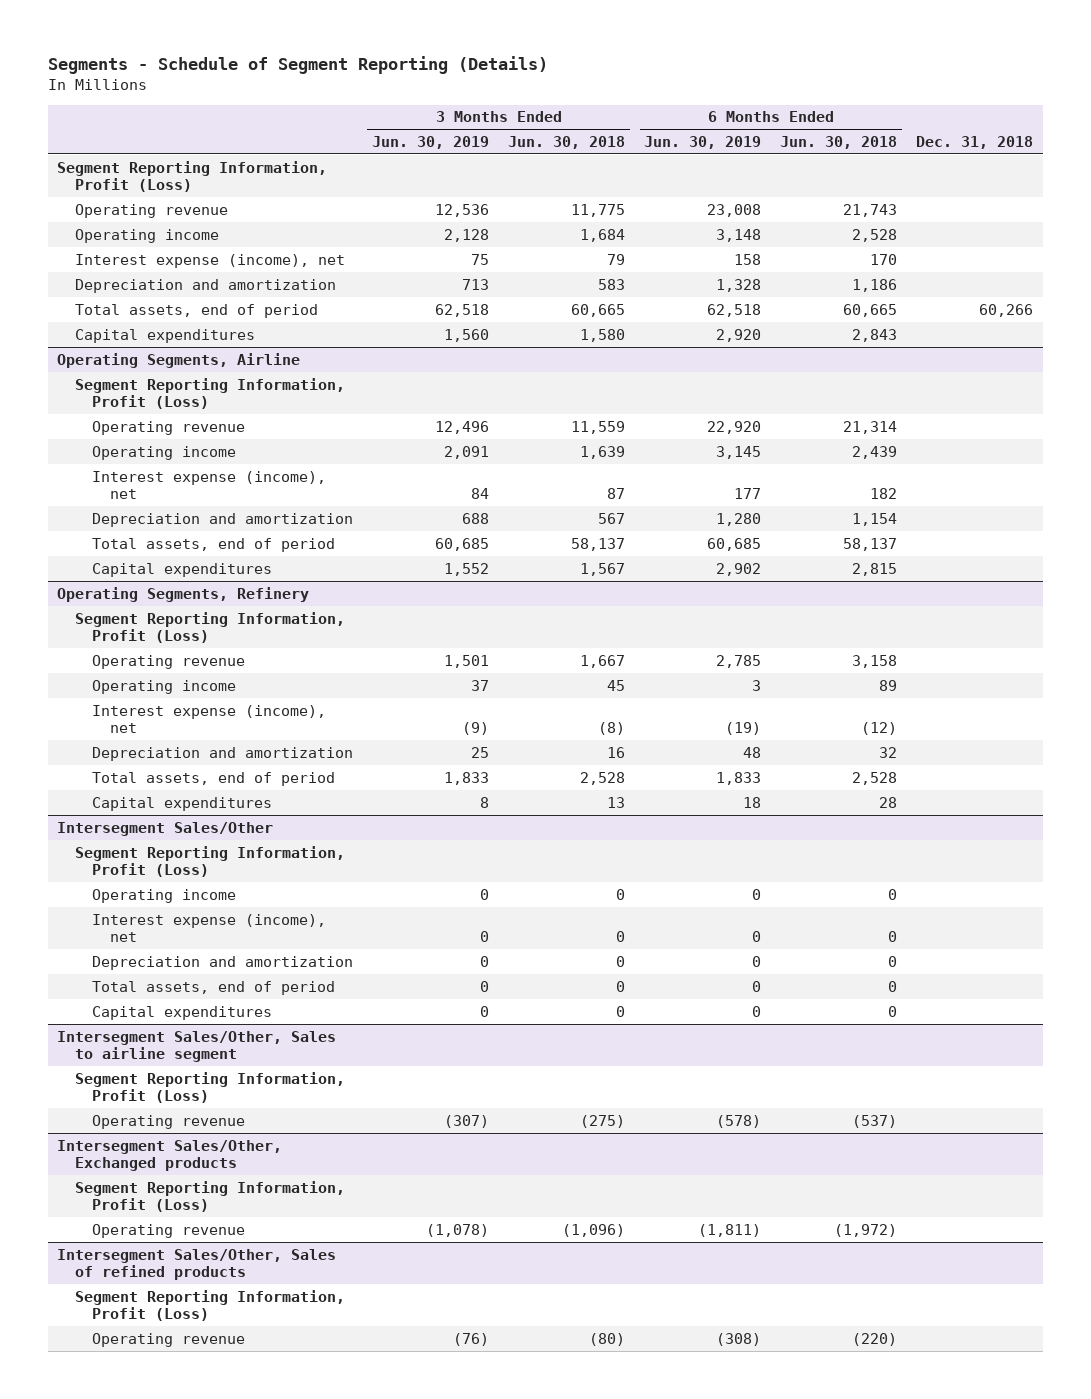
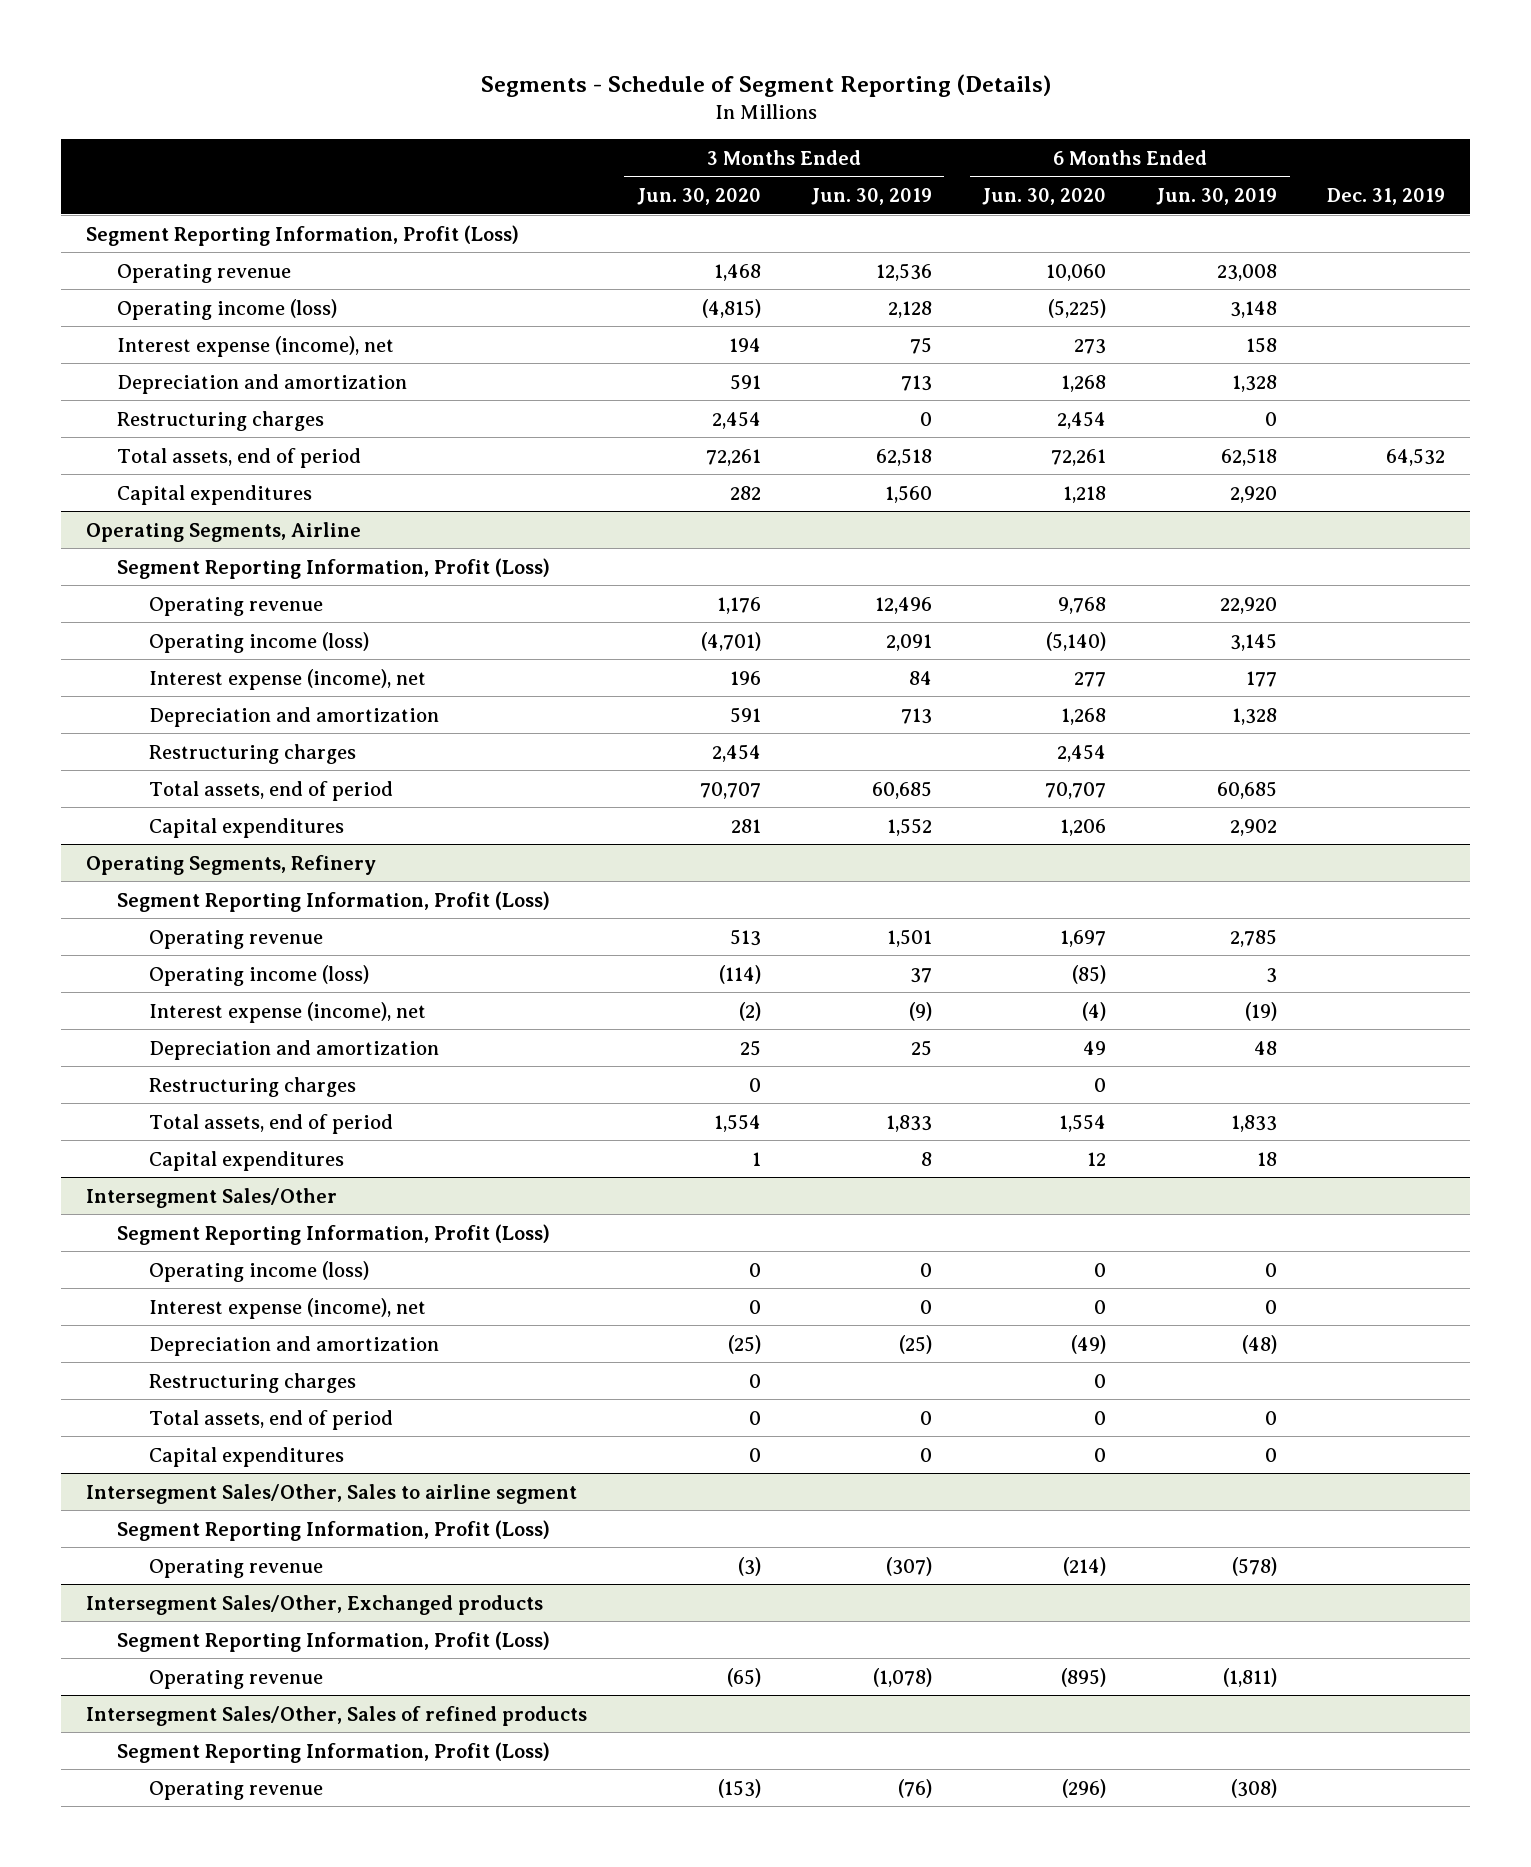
- | 3 Months Ended Jun. 30, 2019 | 3 Months Ended Jun. 30, 2018 | 6 Months Ended Jun. 30, 2019 | 6 Months Ended Jun. 30, 2018 | Dec. 31, 2018
+ | 3 Months Ended Jun. 30, 2020 | 3 Months Ended Jun. 30, 2019 | 6 Months Ended Jun. 30, 2020 | 6 Months Ended Jun. 30, 2019 | Dec. 31, 2019
- Operating income | 2,128 | 1,684 | 3,148 | 2,528 |
+ Operating income (loss) | (4,815) | 2,128 | (5,225) | 3,148 |
+ Restructuring charges | 2,454 | 0 | 2,454 | 0 |
@ Operating Segments, Airline
- Operating income | 2,091 | 1,639 | 3,145 | 2,439 |
+ Operating income (loss) | (4,701) | 2,091 | (5,140) | 3,145 |
- Depreciation and amortization | 688 | 567 | 1,280 | 1,154 |
+ Depreciation and amortization | 591 | 713 | 1,268 | 1,328 |
+ Restructuring charges | 2,454 | | 2,454 | |
@ Operating Segments, Refinery
- Operating income | 37 | 45 | 3 | 89 |
+ Operating income (loss) | (114) | 37 | (85) | 3 |
+ Restructuring charges | 0 | | 0 | |
@ Intersegment Sales/Other
- Operating income | 0 | 0 | 0 | 0 |
+ Operating income (loss) | 0 | 0 | 0 | 0 |
- Depreciation and amortization | 0 | 0 | 0 | 0 |
+ Depreciation and amortization | (25) | (25) | (49) | (48) |
+ Restructuring charges | 0 | | 0 | |

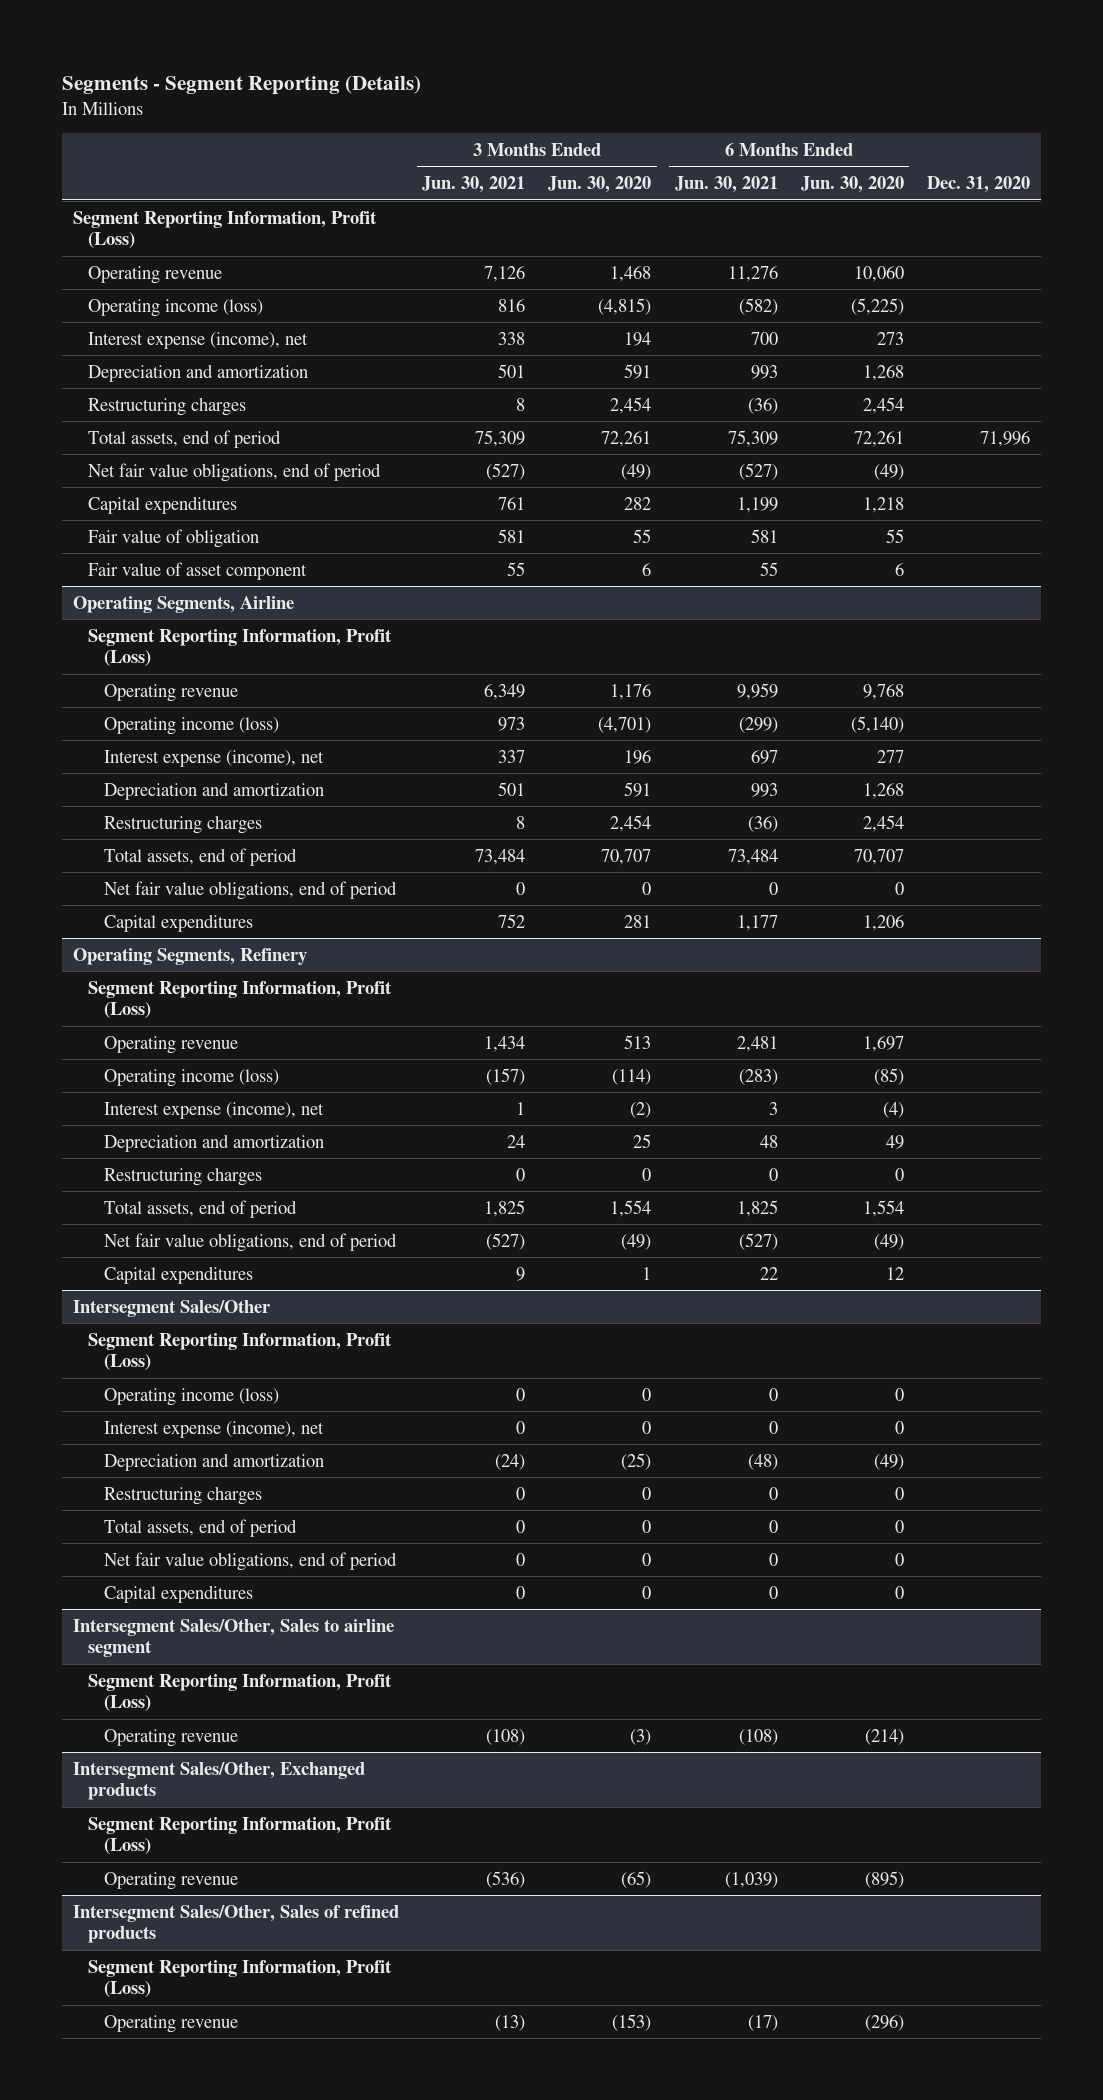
- Segments - Schedule of Segment Reporting (Details)
+ Segments - Segment Reporting (Details)
- | 3 Months Ended Jun. 30, 2020 | 3 Months Ended Jun. 30, 2019 | 6 Months Ended Jun. 30, 2020 | 6 Months Ended Jun. 30, 2019 | Dec. 31, 2019
+ | 3 Months Ended Jun. 30, 2021 | 3 Months Ended Jun. 30, 2020 | 6 Months Ended Jun. 30, 2021 | 6 Months Ended Jun. 30, 2020 | Dec. 31, 2020
+ Net fair value obligations, end of period | (527) | (49) | (527) | (49) |
+ Fair value of obligation | 581 | 55 | 581 | 55 |
+ Fair value of asset component | 55 | 6 | 55 | 6 |
@ Operating Segments, Airline
+ Net fair value obligations, end of period | 0 | 0 | 0 | 0 |
@ Operating Segments, Refinery
+ Net fair value obligations, end of period | (527) | (49) | (527) | (49) |
@ Intersegment Sales/Other
+ Net fair value obligations, end of period | 0 | 0 | 0 | 0 |

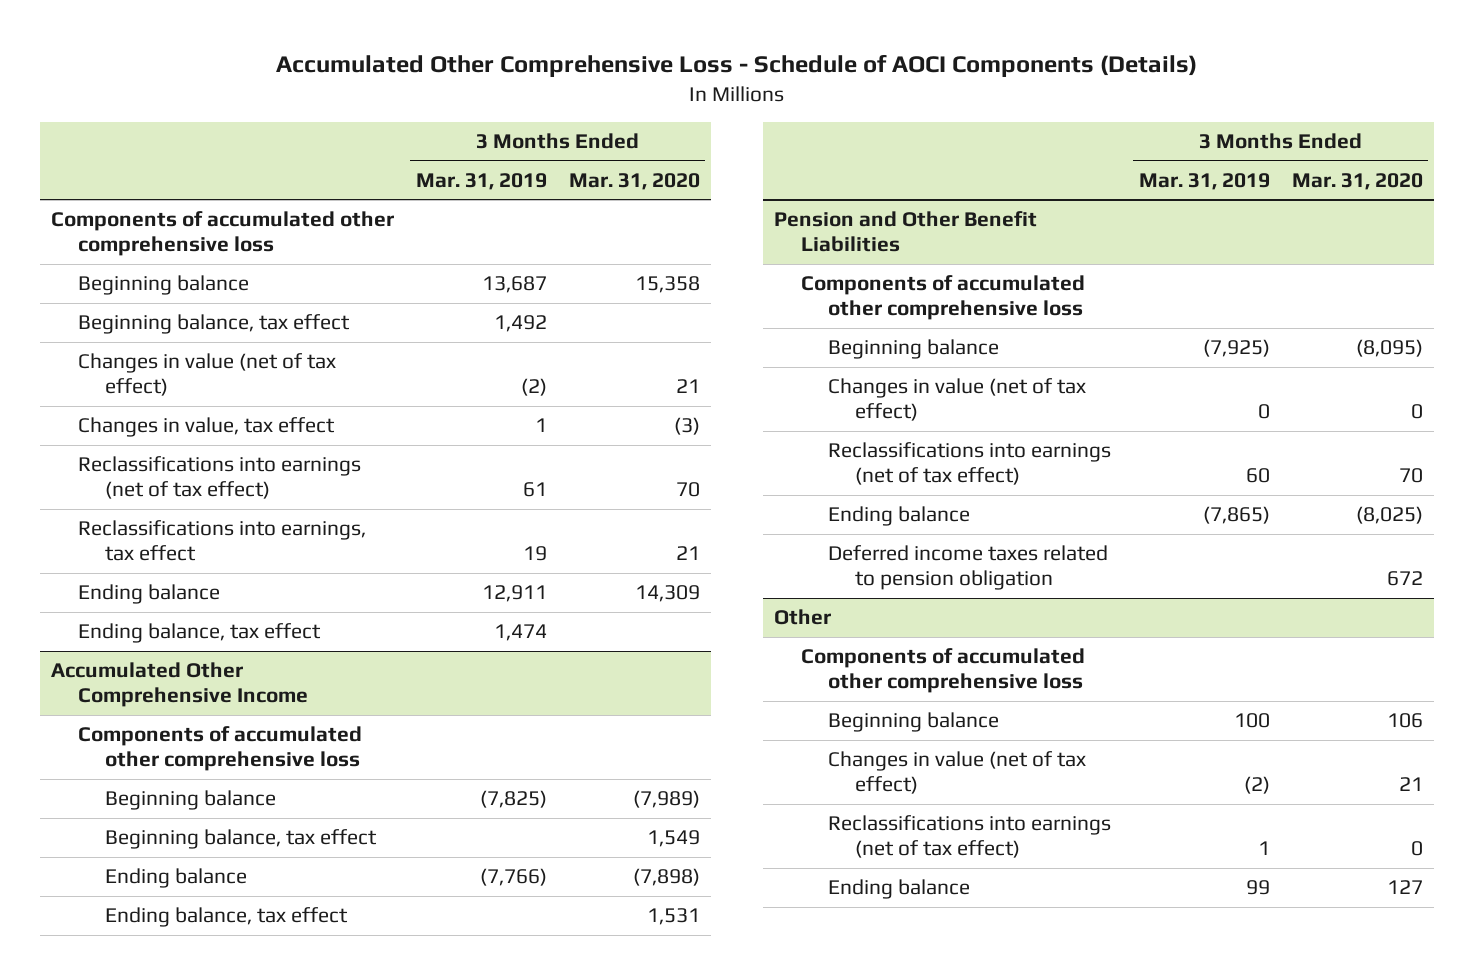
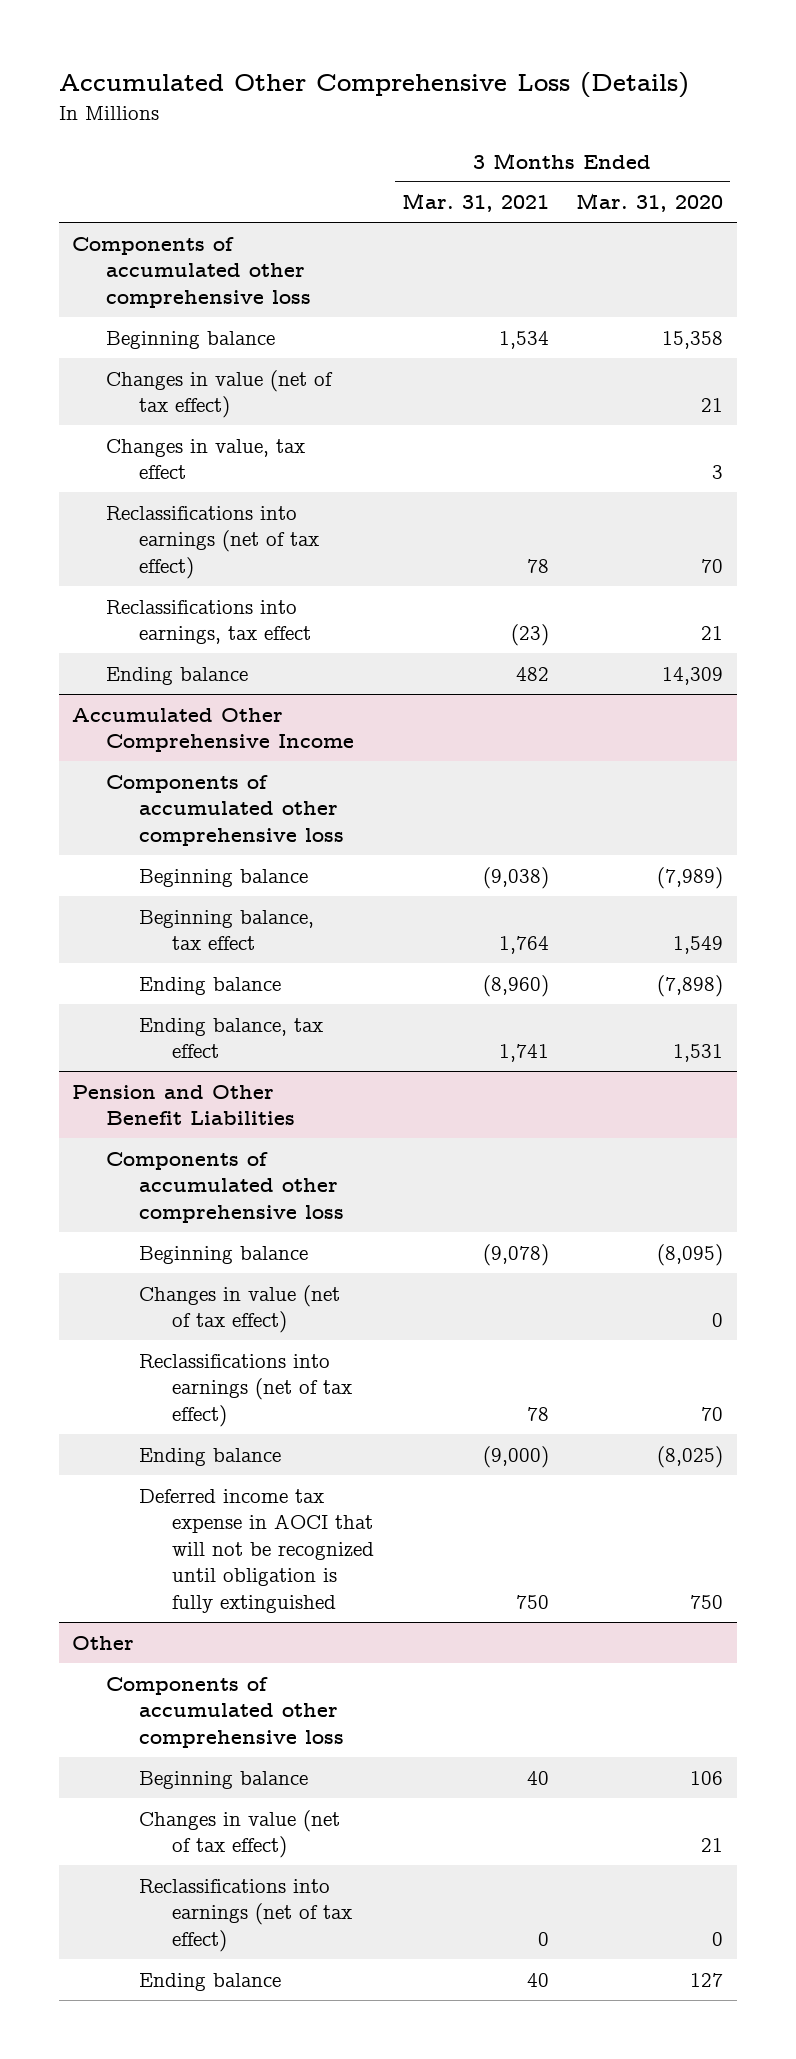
- Accumulated Other Comprehensive Loss - Schedule of AOCI Components (Details)
+ Accumulated Other Comprehensive Loss (Details)
- | 3 Months Ended Mar. 31, 2019 | 3 Months Ended Mar. 31, 2020
+ | 3 Months Ended Mar. 31, 2021 | 3 Months Ended Mar. 31, 2020
- Beginning balance, tax effect | 1,492 |
- Changes in value, tax effect | 1 | (3)
+ Changes in value, tax effect | | 3
- Ending balance, tax effect | 1,474 |
@ Pension and Other Benefit Liabilities
- Deferred income taxes related to pension obligation | | 672
+ Deferred income tax expense in AOCI that will not be recognized until obligation is fully extinguished | 750 | 750

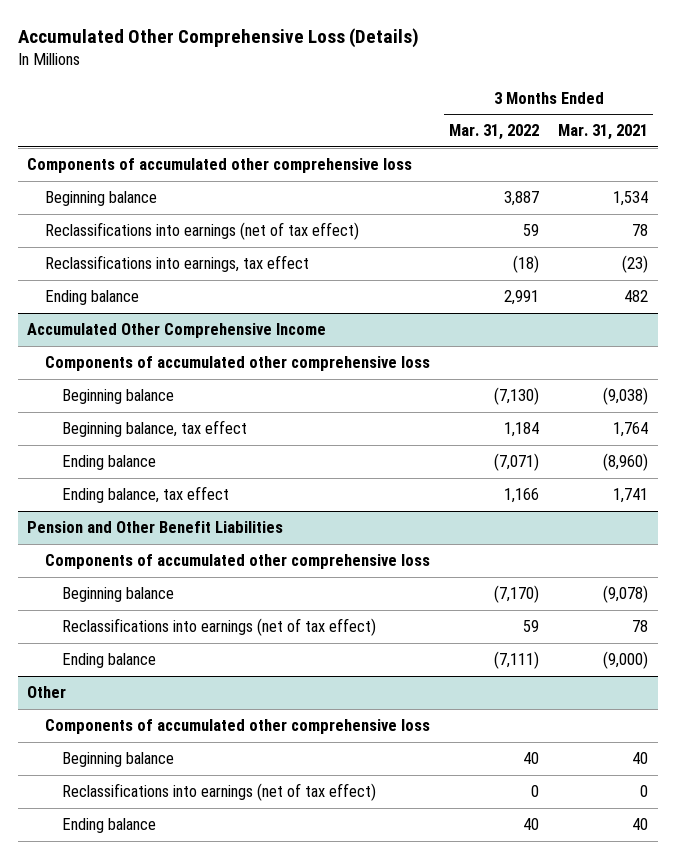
- | 3 Months Ended Mar. 31, 2021 | 3 Months Ended Mar. 31, 2020
+ | 3 Months Ended Mar. 31, 2022 | 3 Months Ended Mar. 31, 2021
- Changes in value (net of tax effect) | | 21
- Changes in value, tax effect | | 3
@ Pension and Other Benefit Liabilities
- Changes in value (net of tax effect) | | 0
- Deferred income tax expense in AOCI that will not be recognized until obligation is fully extinguished | 750 | 750
@ Other
- Changes in value (net of tax effect) | | 21

